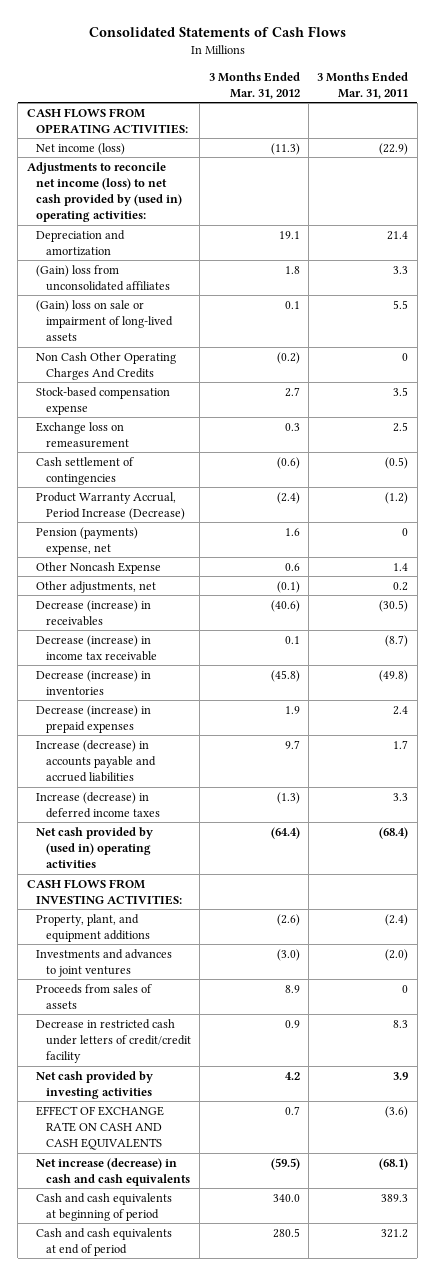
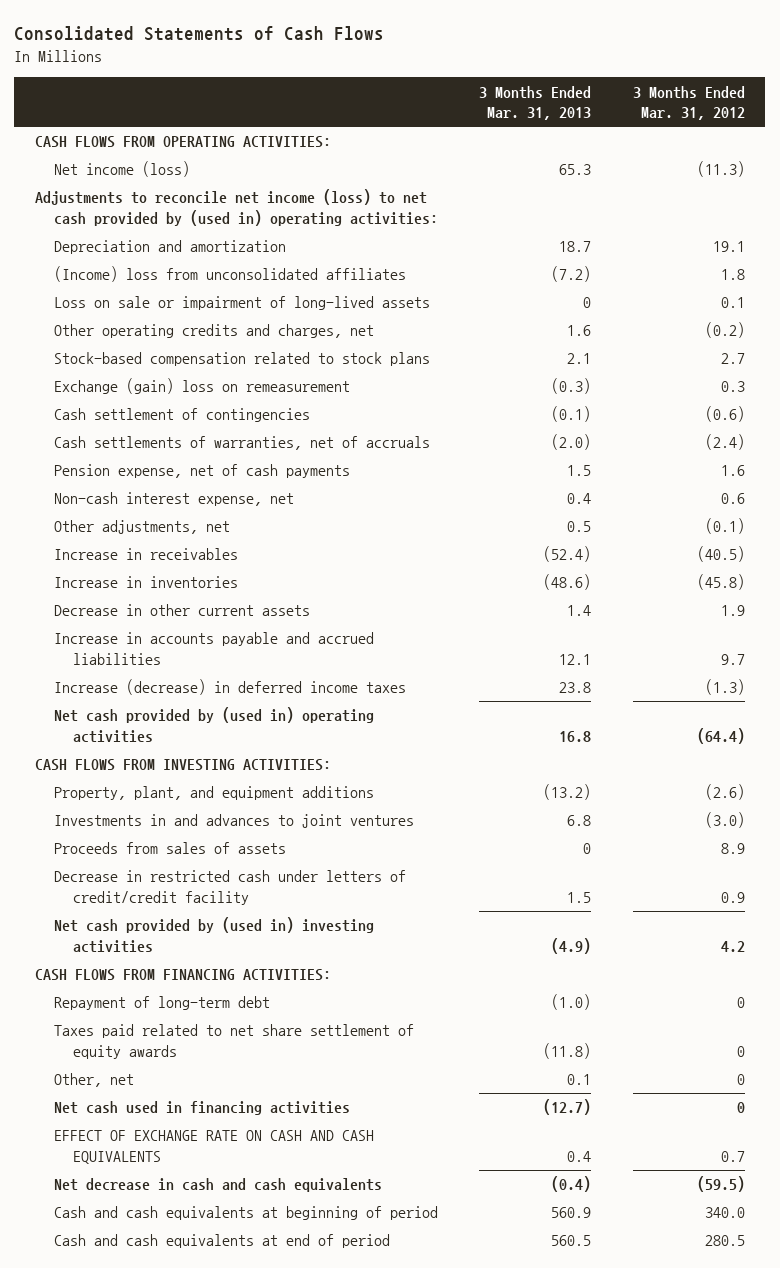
- | 3 Months Ended Mar. 31, 2012 | 3 Months Ended Mar. 31, 2011
+ | 3 Months Ended Mar. 31, 2013 | 3 Months Ended Mar. 31, 2012
- (Gain) loss from unconsolidated affiliates | 1.8 | 3.3
- (Gain) loss on sale or impairment of long-lived assets | 0.1 | 5.5
- Non Cash Other Operating Charges And Credits | (0.2) | 0
- Stock-based compensation expense | 2.7 | 3.5
- Exchange loss on remeasurement | 0.3 | 2.5
+ (Income) loss from unconsolidated affiliates | (7.2) | 1.8
+ Loss on sale or impairment of long-lived assets | 0 | 0.1
+ Other operating credits and charges, net | 1.6 | (0.2)
+ Stock-based compensation related to stock plans | 2.1 | 2.7
+ Exchange (gain) loss on remeasurement | (0.3) | 0.3
- Product Warranty Accrual, Period Increase (Decrease) | (2.4) | (1.2)
- Pension (payments) expense, net | 1.6 | 0
- Other Noncash Expense | 0.6 | 1.4
+ Cash settlements of warranties, net of accruals | (2.0) | (2.4)
+ Pension expense, net of cash payments | 1.5 | 1.6
+ Non-cash interest expense, net | 0.4 | 0.6
- Decrease (increase) in receivables | (40.6) | (30.5)
- Decrease (increase) in income tax receivable | 0.1 | (8.7)
- Decrease (increase) in inventories | (45.8) | (49.8)
- Decrease (increase) in prepaid expenses | 1.9 | 2.4
- Increase (decrease) in accounts payable and accrued liabilities | 9.7 | 1.7
+ Increase in receivables | (52.4) | (40.5)
+ Increase in inventories | (48.6) | (45.8)
+ Decrease in other current assets | 1.4 | 1.9
+ Increase in accounts payable and accrued liabilities | 12.1 | 9.7
- Investments and advances to joint ventures | (3.0) | (2.0)
+ Investments in and advances to joint ventures | 6.8 | (3.0)
- Net cash provided by investing activities | 4.2 | 3.9
+ Net cash provided by (used in) investing activities | (4.9) | 4.2
+ CASH FLOWS FROM FINANCING ACTIVITIES:
+ Repayment of long-term debt | (1.0) | 0
+ Taxes paid related to net share settlement of equity awards | (11.8) | 0
+ Other, net | 0.1 | 0
+ Net cash used in financing activities | (12.7) | 0
- Net increase (decrease) in cash and cash equivalents | (59.5) | (68.1)
+ Net decrease in cash and cash equivalents | (0.4) | (59.5)

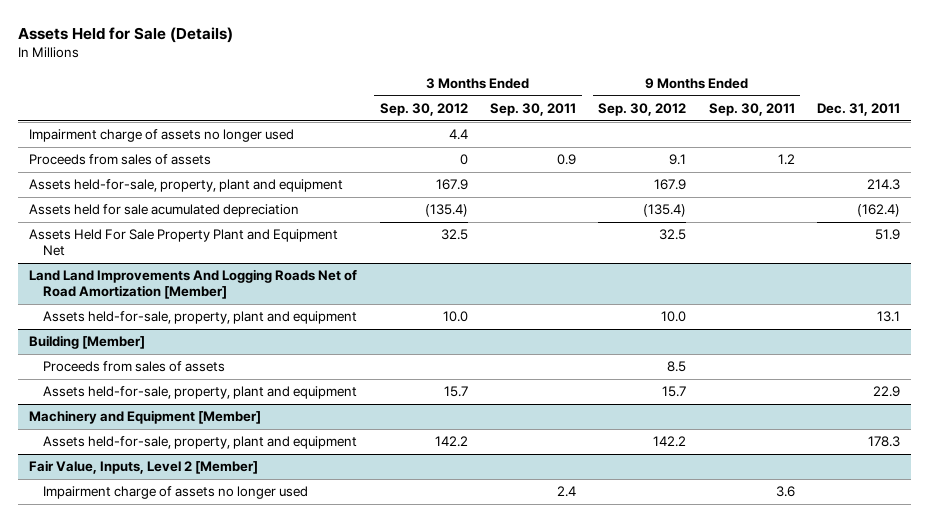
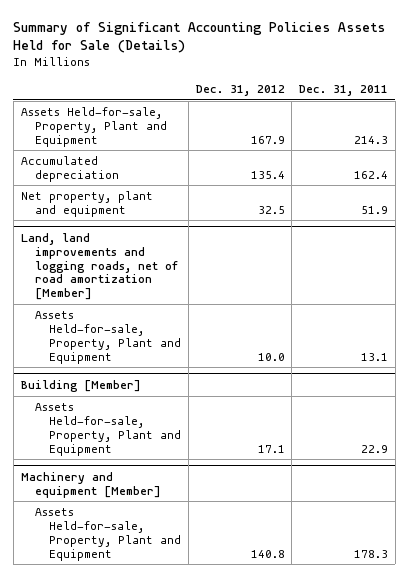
- Assets Held for Sale (Details)
+ Summary of Significant Accounting Policies Assets Held for Sale (Details)
- | 3 Months Ended Sep. 30, 2012 | 3 Months Ended Sep. 30, 2011 | 9 Months Ended Sep. 30, 2012 | 9 Months Ended Sep. 30, 2011 | Dec. 31, 2011
+ | Dec. 31, 2012 | Dec. 31, 2011
- Impairment charge of assets no longer used | 4.4 | | | |
- Proceeds from sales of assets | 0 | 0.9 | 9.1 | 1.2 |
- Assets held-for-sale, property, plant and equipment | 167.9 | | 167.9 | | 214.3
- Assets held for sale acumulated depreciation | (135.4) | | (135.4) | | (162.4)
- Assets Held For Sale Property Plant and Equipment Net | 32.5 | | 32.5 | | 51.9
- Land Land Improvements And Logging Roads Net of Road Amortization [Member]
- Assets held-for-sale, property, plant and equipment | 10.0 | | 10.0 | | 13.1
+ Assets Held-for-sale, Property, Plant and Equipment | 167.9 | 214.3
+ Accumulated depreciation | 135.4 | 162.4
+ Net property, plant and equipment | 32.5 | 51.9
+ Land, land improvements and logging roads, net of road amortization [Member]
+ Assets Held-for-sale, Property, Plant and Equipment | 10.0 | 13.1
@ Building [Member]
- Proceeds from sales of assets | | | 8.5 | |
- Assets held-for-sale, property, plant and equipment | 15.7 | | 15.7 | | 22.9
- Machinery and Equipment [Member]
- Assets held-for-sale, property, plant and equipment | 142.2 | | 142.2 | | 178.3
- Fair Value, Inputs, Level 2 [Member]
- Impairment charge of assets no longer used | | 2.4 | | 3.6 |
@ Building [Member]
+ Assets Held-for-sale, Property, Plant and Equipment | 17.1 | 22.9
+ Machinery and equipment [Member]
+ Assets Held-for-sale, Property, Plant and Equipment | 140.8 | 178.3

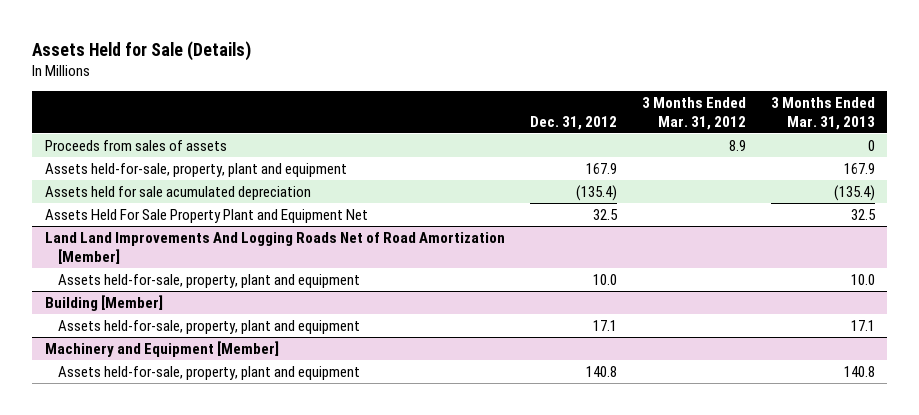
- Summary of Significant Accounting Policies Assets Held for Sale (Details)
+ Assets Held for Sale (Details)
- | Dec. 31, 2012 | Dec. 31, 2011
+ | Dec. 31, 2012 | 3 Months Ended Mar. 31, 2012 | 3 Months Ended Mar. 31, 2013
- Assets Held-for-sale, Property, Plant and Equipment | 167.9 | 214.3
- Accumulated depreciation | 135.4 | 162.4
- Net property, plant and equipment | 32.5 | 51.9
- Land, land improvements and logging roads, net of road amortization [Member]
- Assets Held-for-sale, Property, Plant and Equipment | 10.0 | 13.1
+ Proceeds from sales of assets | | 8.9 | 0
+ Assets held-for-sale, property, plant and equipment | 167.9 | | 167.9
+ Assets held for sale acumulated depreciation | (135.4) | | (135.4)
+ Assets Held For Sale Property Plant and Equipment Net | 32.5 | | 32.5
+ Land Land Improvements And Logging Roads Net of Road Amortization [Member]
+ Assets held-for-sale, property, plant and equipment | 10.0 | | 10.0
@ Building [Member]
- Assets Held-for-sale, Property, Plant and Equipment | 17.1 | 22.9
- Machinery and equipment [Member]
- Assets Held-for-sale, Property, Plant and Equipment | 140.8 | 178.3
@ Building [Member]
+ Assets held-for-sale, property, plant and equipment | 17.1 | | 17.1
+ Machinery and Equipment [Member]
+ Assets held-for-sale, property, plant and equipment | 140.8 | | 140.8

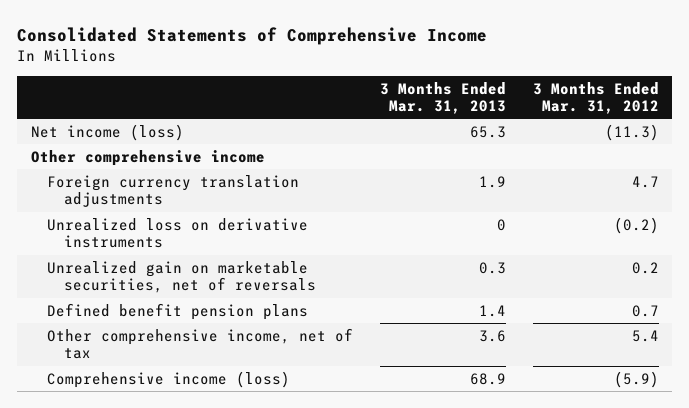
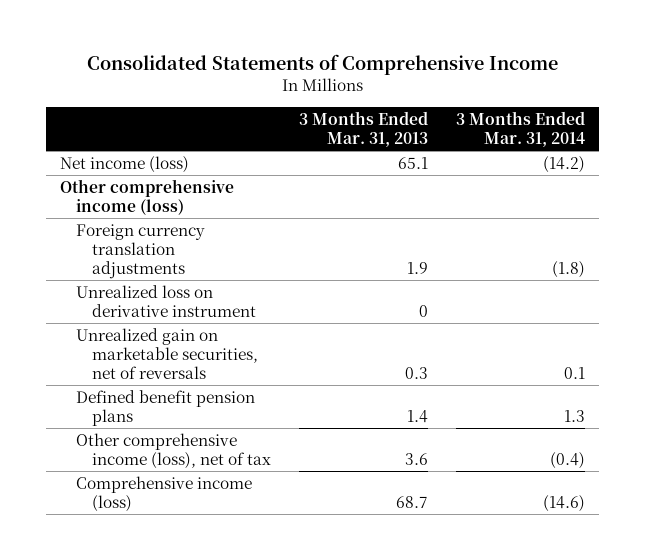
- | 3 Months Ended Mar. 31, 2013 | 3 Months Ended Mar. 31, 2012
+ | 3 Months Ended Mar. 31, 2013 | 3 Months Ended Mar. 31, 2014
- Net income (loss) | 65.3 | (11.3)
- Other comprehensive income
+ Net income (loss) | 65.1 | (14.2)
+ Other comprehensive income (loss)
- Unrealized loss on derivative instruments | 0 | (0.2)
+ Unrealized loss on derivative instrument | 0 |
- Other comprehensive income, net of tax | 3.6 | 5.4
- Comprehensive income (loss) | 68.9 | (5.9)
+ Other comprehensive income (loss), net of tax | 3.6 | (0.4)
+ Comprehensive income (loss) | 68.7 | (14.6)

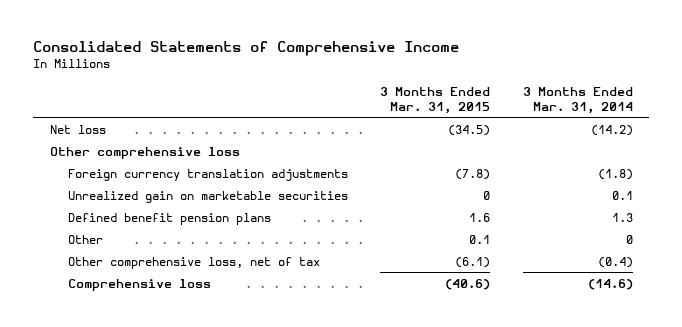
- | 3 Months Ended Mar. 31, 2013 | 3 Months Ended Mar. 31, 2014
+ | 3 Months Ended Mar. 31, 2015 | 3 Months Ended Mar. 31, 2014
- Net income (loss) | 65.1 | (14.2)
- Other comprehensive income (loss)
+ Net loss | (34.5) | (14.2)
+ Other comprehensive loss
- Unrealized loss on derivative instrument | 0 |
- Unrealized gain on marketable securities, net of reversals | 0.3 | 0.1
+ Unrealized gain on marketable securities | 0 | 0.1
- Other comprehensive income (loss), net of tax | 3.6 | (0.4)
- Comprehensive income (loss) | 68.7 | (14.6)
+ Other | 0.1 | 0
+ Other comprehensive loss, net of tax | (6.1) | (0.4)
+ Comprehensive loss | (40.6) | (14.6)

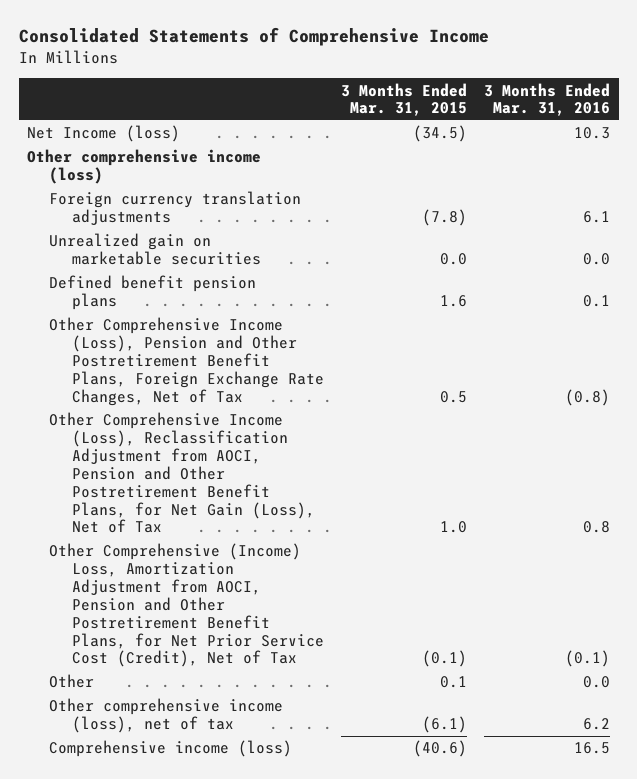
- | 3 Months Ended Mar. 31, 2015 | 3 Months Ended Mar. 31, 2014
+ | 3 Months Ended Mar. 31, 2015 | 3 Months Ended Mar. 31, 2016
- Net loss | (34.5) | (14.2)
- Other comprehensive loss
+ Net Income (loss) | (34.5) | 10.3
+ Other comprehensive income (loss)
- Unrealized gain on marketable securities | 0 | 0.1
+ Unrealized gain on marketable securities | 0.0 | 0.0
+ Other Comprehensive Income (Loss), Pension and Other Postretirement Benefit Plans, Foreign Exchange Rate Changes, Net of Tax | 0.5 | (0.8)
+ Other Comprehensive Income (Loss), Reclassification Adjustment from AOCI, Pension and Other Postretirement Benefit Plans, for Net Gain (Loss), Net of Tax | 1.0 | 0.8
+ Other Comprehensive (Income) Loss, Amortization Adjustment from AOCI, Pension and Other Postretirement Benefit Plans, for Net Prior Service Cost (Credit), Net of Tax | (0.1) | (0.1)
- Other comprehensive loss, net of tax | (6.1) | (0.4)
- Comprehensive loss | (40.6) | (14.6)
+ Other comprehensive income (loss), net of tax | (6.1) | 6.2
+ Comprehensive income (loss) | (40.6) | 16.5

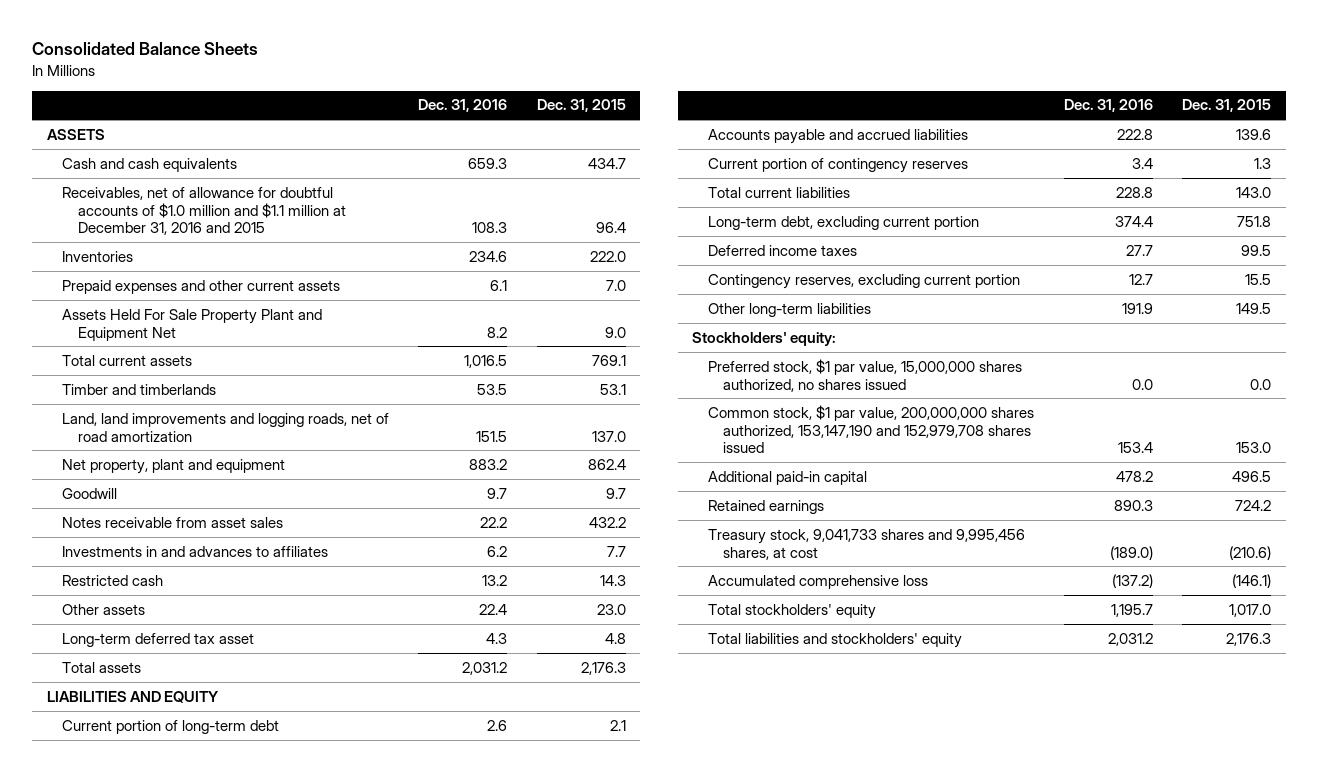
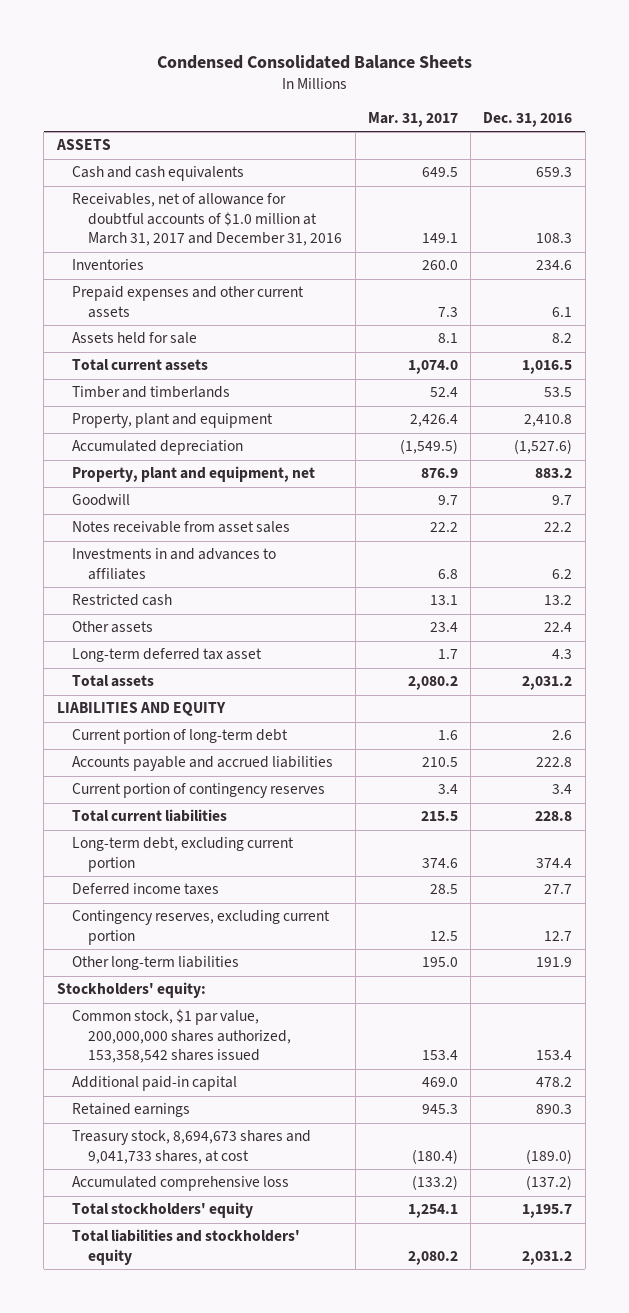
- Consolidated Balance Sheets
+ Condensed Consolidated Balance Sheets
- | Dec. 31, 2016 | Dec. 31, 2015
+ | Mar. 31, 2017 | Dec. 31, 2016
- Receivables, net of allowance for doubtful accounts of $1.0 million and $1.1 million at December 31, 2016 and 2015 | 108.3 | 96.4
+ Receivables, net of allowance for doubtful accounts of $1.0 million at March 31, 2017 and December 31, 2016 | 149.1 | 108.3
- Assets Held For Sale Property Plant and Equipment Net | 8.2 | 9.0
+ Assets held for sale | 8.1 | 8.2
- Land, land improvements and logging roads, net of road amortization | 151.5 | 137.0
- Net property, plant and equipment | 883.2 | 862.4
+ Property, plant and equipment | 2,426.4 | 2,410.8
+ Accumulated depreciation | (1,549.5) | (1,527.6)
+ Property, plant and equipment, net | 876.9 | 883.2
- Preferred stock, $1 par value, 15,000,000 shares authorized, no shares issued | 0.0 | 0.0
- Common stock, $1 par value, 200,000,000 shares authorized, 153,147,190 and 152,979,708 shares issued | 153.4 | 153.0
+ Common stock, $1 par value, 200,000,000 shares authorized, 153,358,542 shares issued | 153.4 | 153.4
- Treasury stock, 9,041,733 shares and 9,995,456 shares, at cost | (189.0) | (210.6)
+ Treasury stock, 8,694,673 shares and 9,041,733 shares, at cost | (180.4) | (189.0)

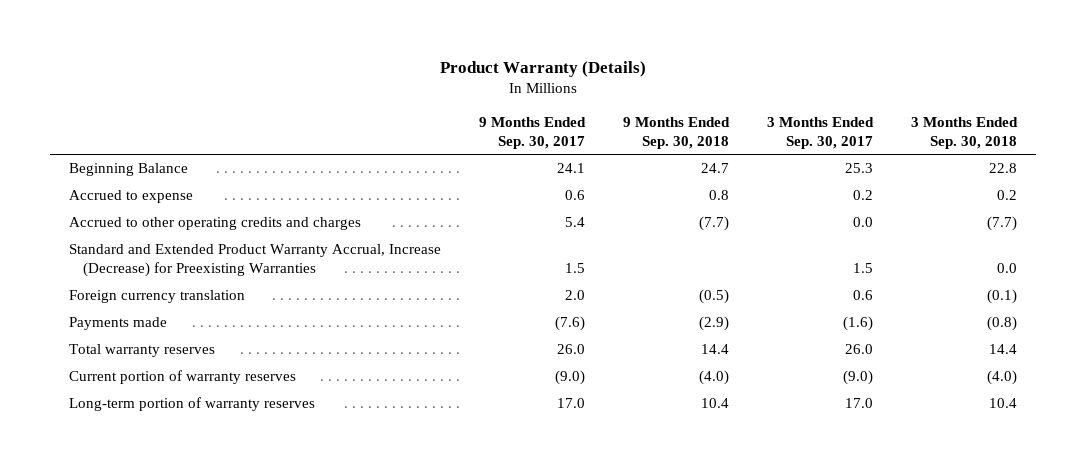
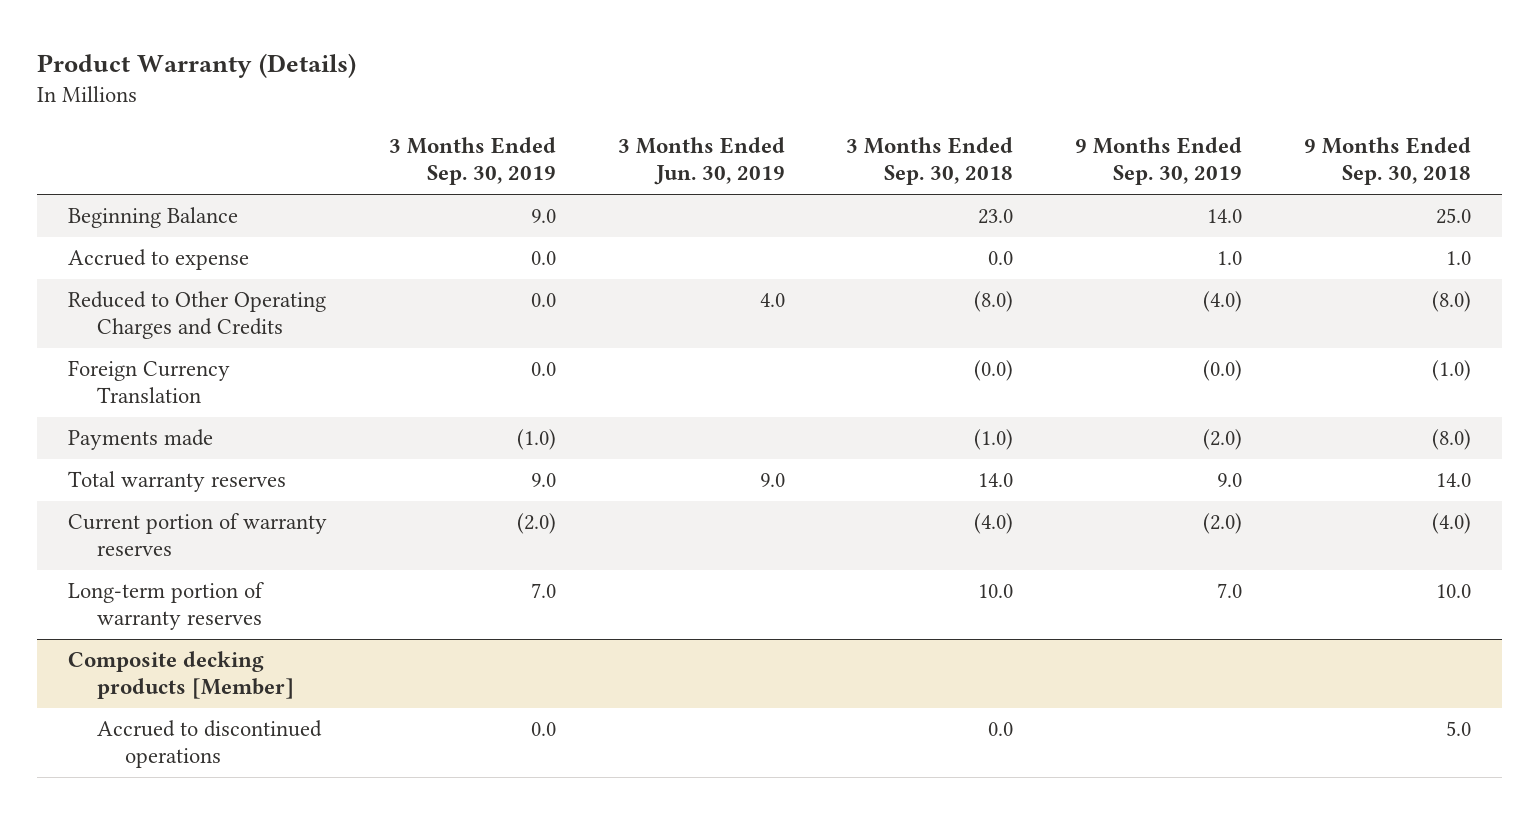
- | 9 Months Ended Sep. 30, 2017 | 9 Months Ended Sep. 30, 2018 | 3 Months Ended Sep. 30, 2017 | 3 Months Ended Sep. 30, 2018
+ | 3 Months Ended Sep. 30, 2019 | 3 Months Ended Jun. 30, 2019 | 3 Months Ended Sep. 30, 2018 | 9 Months Ended Sep. 30, 2019 | 9 Months Ended Sep. 30, 2018
- Beginning Balance | 24.1 | 24.7 | 25.3 | 22.8
- Accrued to expense | 0.6 | 0.8 | 0.2 | 0.2
- Accrued to other operating credits and charges | 5.4 | (7.7) | 0.0 | (7.7)
- Standard and Extended Product Warranty Accrual, Increase (Decrease) for Preexisting Warranties | 1.5 | | 1.5 | 0.0
- Foreign currency translation | 2.0 | (0.5) | 0.6 | (0.1)
- Payments made | (7.6) | (2.9) | (1.6) | (0.8)
- Total warranty reserves | 26.0 | 14.4 | 26.0 | 14.4
+ Beginning Balance | 9.0 | | 23.0 | 14.0 | 25.0
+ Accrued to expense | 0.0 | | 0.0 | 1.0 | 1.0
+ Reduced to Other Operating Charges and Credits | 0.0 | 4.0 | (8.0) | (4.0) | (8.0)
+ Foreign Currency Translation | 0.0 | | (0.0) | (0.0) | (1.0)
+ Payments made | (1.0) | | (1.0) | (2.0) | (8.0)
+ Total warranty reserves | 9.0 | 9.0 | 14.0 | 9.0 | 14.0
- Long-term portion of warranty reserves | 17.0 | 10.4 | 17.0 | 10.4
+ Long-term portion of warranty reserves | 7.0 | | 10.0 | 7.0 | 10.0
+ Composite decking products [Member]
+ Accrued to discontinued operations | 0.0 | | 0.0 | | 5.0

